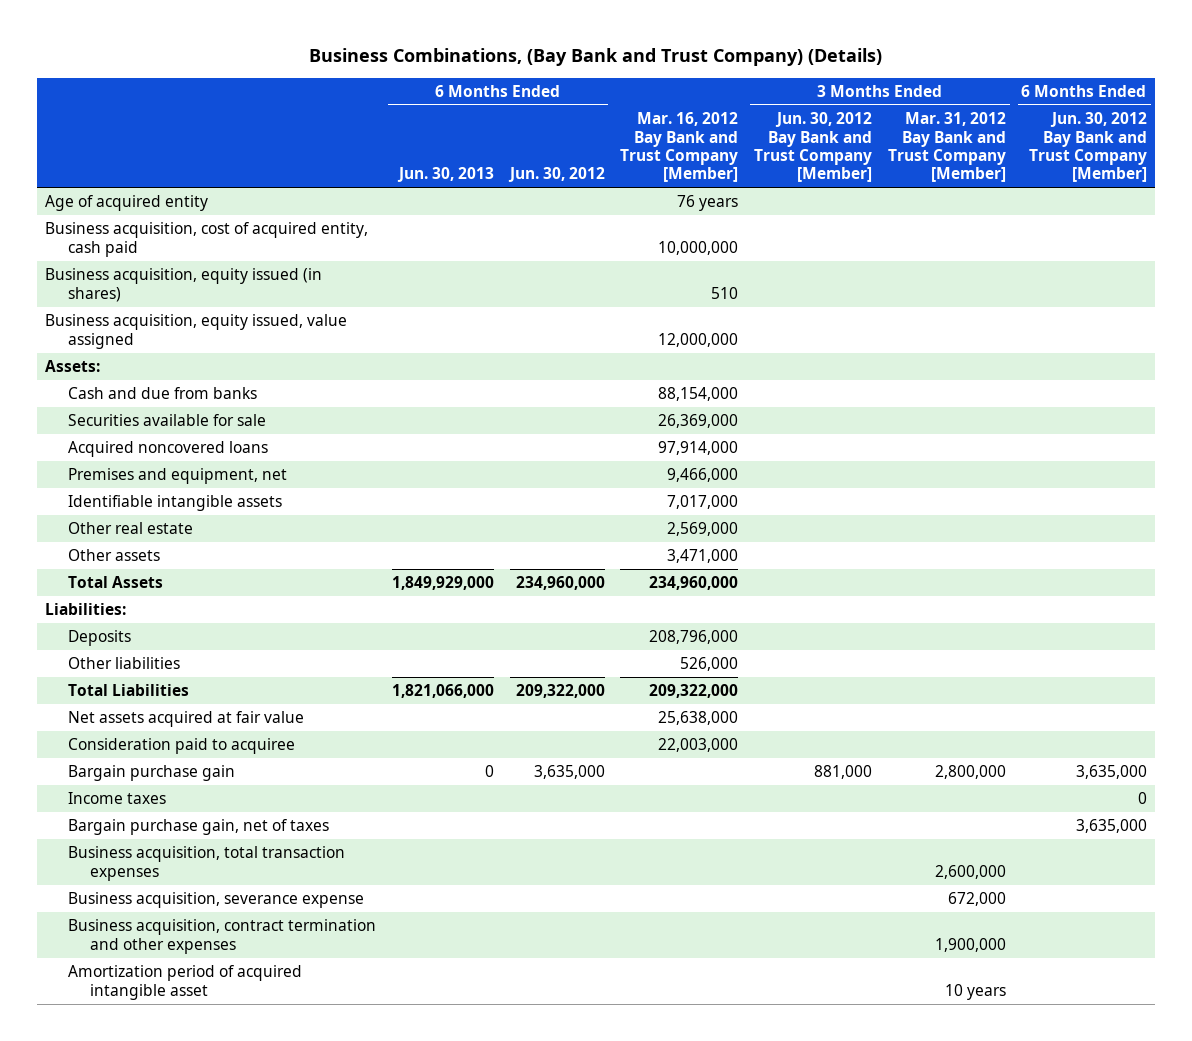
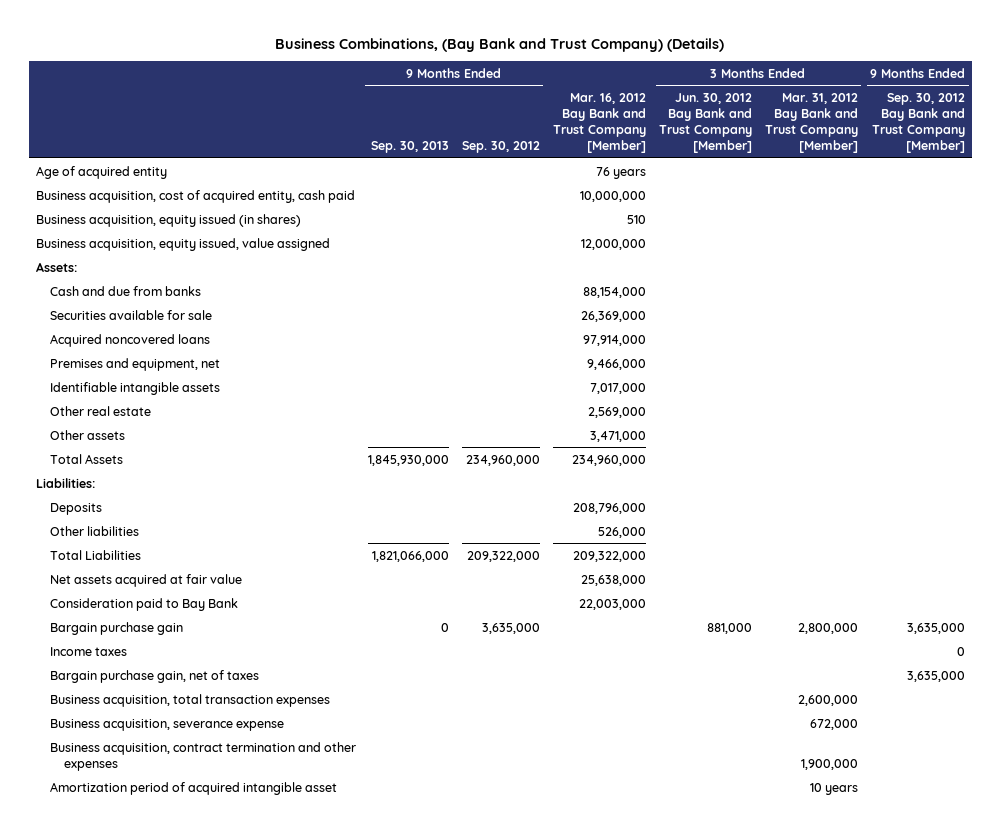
- | 6 Months Ended Jun. 30, 2013 | 6 Months Ended Jun. 30, 2012 | Mar. 16, 2012 Bay Bank and Trust Company [Member] | 3 Months Ended Jun. 30, 2012 Bay Bank and Trust Company [Member] | 3 Months Ended Mar. 31, 2012 Bay Bank and Trust Company [Member] | 6 Months Ended Jun. 30, 2012 Bay Bank and Trust Company [Member]
+ | 9 Months Ended Sep. 30, 2013 | 9 Months Ended Sep. 30, 2012 | Mar. 16, 2012 Bay Bank and Trust Company [Member] | 3 Months Ended Jun. 30, 2012 Bay Bank and Trust Company [Member] | 3 Months Ended Mar. 31, 2012 Bay Bank and Trust Company [Member] | 9 Months Ended Sep. 30, 2012 Bay Bank and Trust Company [Member]
- Consideration paid to acquiree | | | 22,003,000 | | |
+ Consideration paid to Bay Bank | | | 22,003,000 | | |

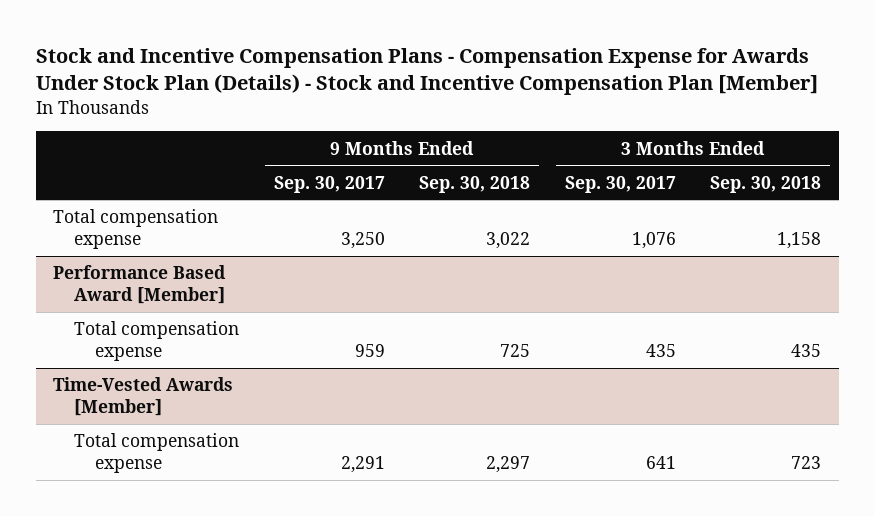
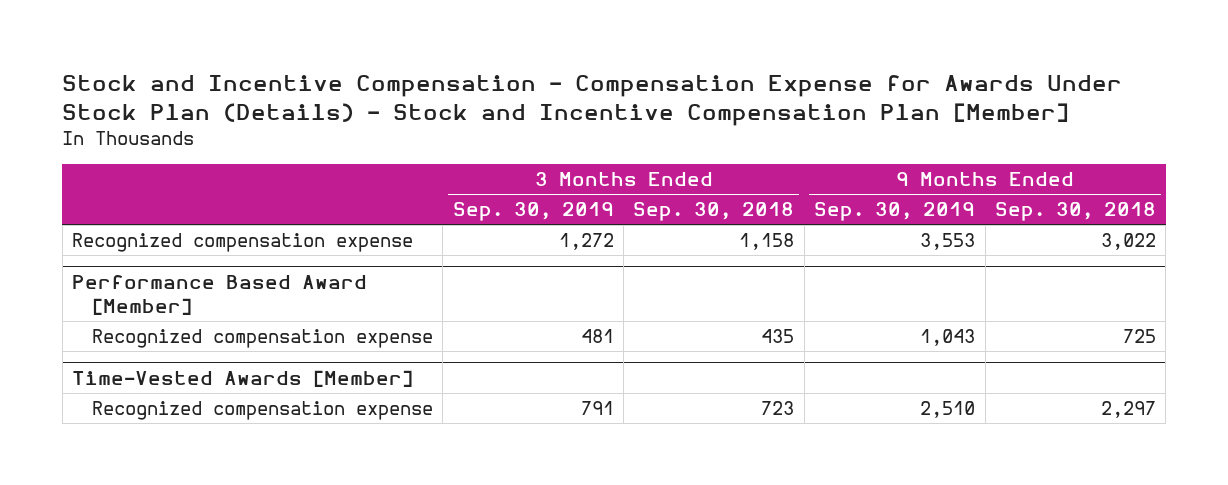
- Stock and Incentive Compensation Plans - Compensation Expense for Awards Under Stock Plan (Details) - Stock and Incentive Compensation Plan [Member]
+ Stock and Incentive Compensation - Compensation Expense for Awards Under Stock Plan (Details) - Stock and Incentive Compensation Plan [Member]
- | 9 Months Ended Sep. 30, 2017 | 9 Months Ended Sep. 30, 2018 | 3 Months Ended Sep. 30, 2017 | 3 Months Ended Sep. 30, 2018
+ | 3 Months Ended Sep. 30, 2019 | 3 Months Ended Sep. 30, 2018 | 9 Months Ended Sep. 30, 2019 | 9 Months Ended Sep. 30, 2018
- Total compensation expense | 3,250 | 3,022 | 1,076 | 1,158
+ Recognized compensation expense | 1,272 | 1,158 | 3,553 | 3,022
@ Performance Based Award [Member]
- Total compensation expense | 959 | 725 | 435 | 435
+ Recognized compensation expense | 481 | 435 | 1,043 | 725
@ Time-Vested Awards [Member]
- Total compensation expense | 2,291 | 2,297 | 641 | 723
+ Recognized compensation expense | 791 | 723 | 2,510 | 2,297

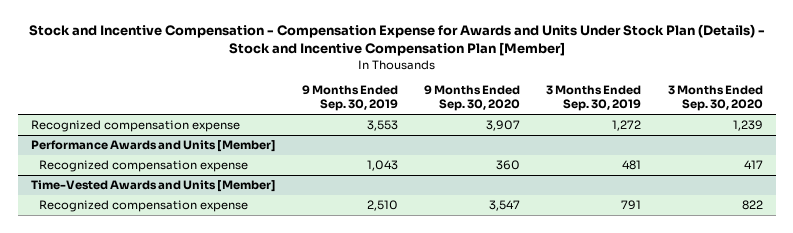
- Stock and Incentive Compensation - Compensation Expense for Awards Under Stock Plan (Details) - Stock and Incentive Compensation Plan [Member]
+ Stock and Incentive Compensation - Compensation Expense for Awards and Units Under Stock Plan (Details) - Stock and Incentive Compensation Plan [Member]
- | 3 Months Ended Sep. 30, 2019 | 3 Months Ended Sep. 30, 2018 | 9 Months Ended Sep. 30, 2019 | 9 Months Ended Sep. 30, 2018
+ | 9 Months Ended Sep. 30, 2019 | 9 Months Ended Sep. 30, 2020 | 3 Months Ended Sep. 30, 2019 | 3 Months Ended Sep. 30, 2020
- Performance Based Award [Member]
+ Performance Awards and Units [Member]
- Time-Vested Awards [Member]
+ Time-Vested Awards and Units [Member]

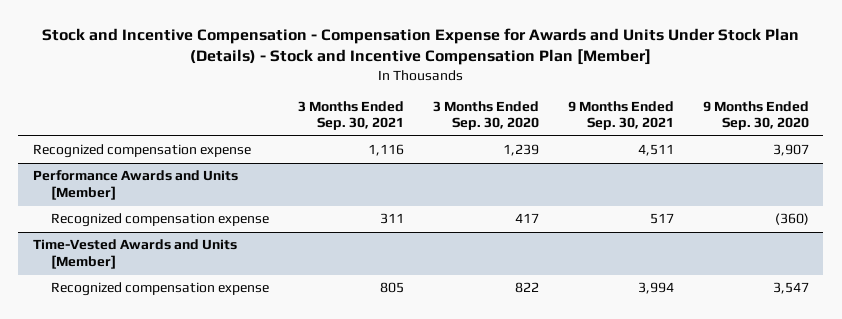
- | 9 Months Ended Sep. 30, 2019 | 9 Months Ended Sep. 30, 2020 | 3 Months Ended Sep. 30, 2019 | 3 Months Ended Sep. 30, 2020
+ | 3 Months Ended Sep. 30, 2021 | 3 Months Ended Sep. 30, 2020 | 9 Months Ended Sep. 30, 2021 | 9 Months Ended Sep. 30, 2020
@ Performance Awards and Units [Member]
- Recognized compensation expense | 1,043 | 360 | 481 | 417
+ Recognized compensation expense | 311 | 417 | 517 | (360)

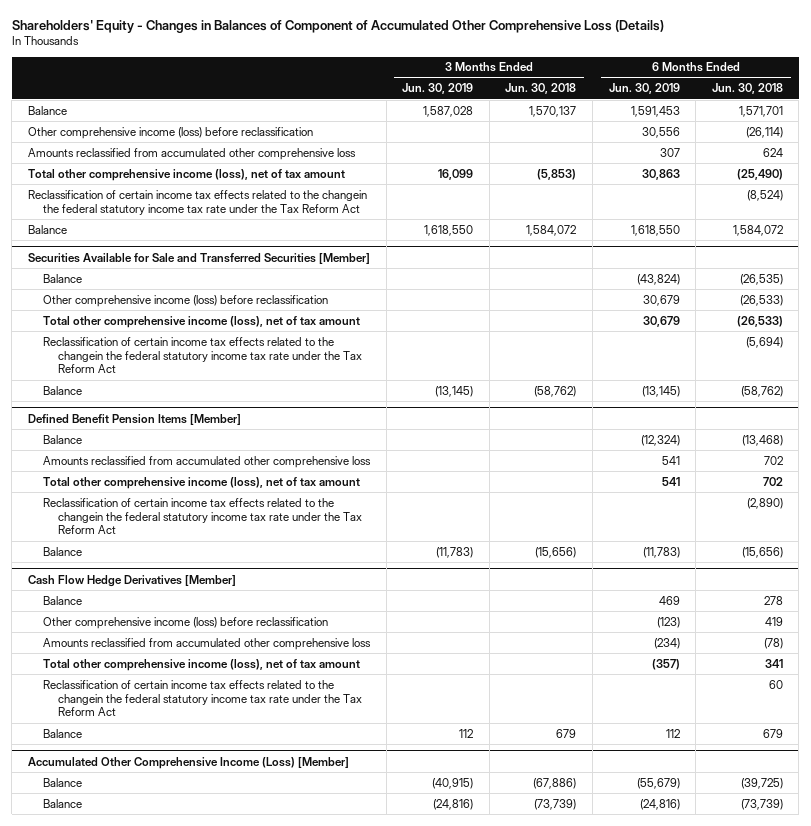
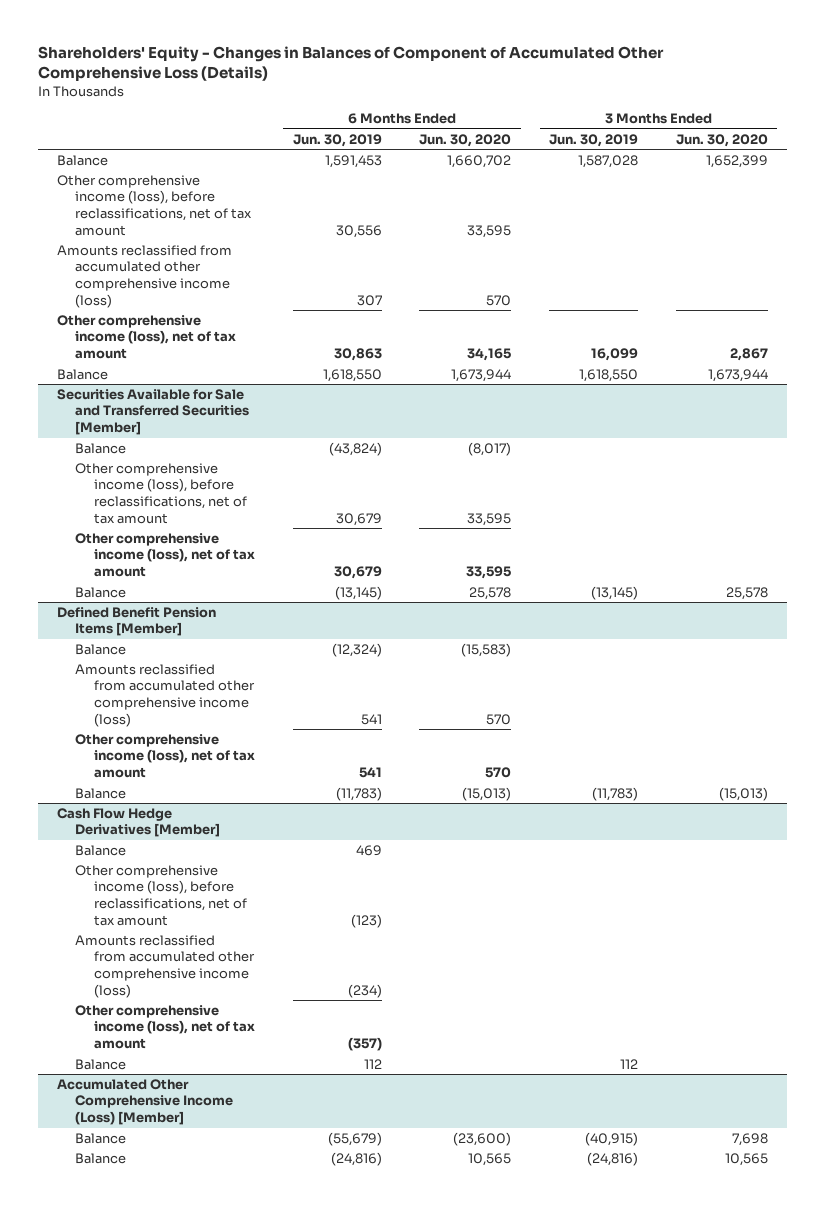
- | 3 Months Ended Jun. 30, 2019 | 3 Months Ended Jun. 30, 2018 | 6 Months Ended Jun. 30, 2019 | 6 Months Ended Jun. 30, 2018
+ | 6 Months Ended Jun. 30, 2019 | 6 Months Ended Jun. 30, 2020 | 3 Months Ended Jun. 30, 2019 | 3 Months Ended Jun. 30, 2020
- Other comprehensive income (loss) before reclassification | | | 30,556 | (26,114)
- Amounts reclassified from accumulated other comprehensive loss | | | 307 | 624
- Total other comprehensive income (loss), net of tax amount | 16,099 | (5,853) | 30,863 | (25,490)
- Reclassification of certain income tax effects related to the changein the federal statutory income tax rate under the Tax Reform Act | | | | (8,524)
+ Other comprehensive income (loss), before reclassifications, net of tax amount | 30,556 | 33,595 | |
+ Amounts reclassified from accumulated other comprehensive income (loss) | 307 | 570 | |
+ Other comprehensive income (loss), net of tax amount | 30,863 | 34,165 | 16,099 | 2,867
@ Securities Available for Sale and Transferred Securities [Member]
- Other comprehensive income (loss) before reclassification | | | 30,679 | (26,533)
- Total other comprehensive income (loss), net of tax amount | | | 30,679 | (26,533)
- Reclassification of certain income tax effects related to the changein the federal statutory income tax rate under the Tax Reform Act | | | | (5,694)
+ Other comprehensive income (loss), before reclassifications, net of tax amount | 30,679 | 33,595 | |
+ Other comprehensive income (loss), net of tax amount | 30,679 | 33,595 | |
@ Defined Benefit Pension Items [Member]
- Amounts reclassified from accumulated other comprehensive loss | | | 541 | 702
- Total other comprehensive income (loss), net of tax amount | | | 541 | 702
- Reclassification of certain income tax effects related to the changein the federal statutory income tax rate under the Tax Reform Act | | | | (2,890)
+ Amounts reclassified from accumulated other comprehensive income (loss) | 541 | 570 | |
+ Other comprehensive income (loss), net of tax amount | 541 | 570 | |
@ Cash Flow Hedge Derivatives [Member]
- Other comprehensive income (loss) before reclassification | | | (123) | 419
- Amounts reclassified from accumulated other comprehensive loss | | | (234) | (78)
- Total other comprehensive income (loss), net of tax amount | | | (357) | 341
- Reclassification of certain income tax effects related to the changein the federal statutory income tax rate under the Tax Reform Act | | | | 60
+ Other comprehensive income (loss), before reclassifications, net of tax amount | (123) | | |
+ Amounts reclassified from accumulated other comprehensive income (loss) | (234) | | |
+ Other comprehensive income (loss), net of tax amount | (357) | | |

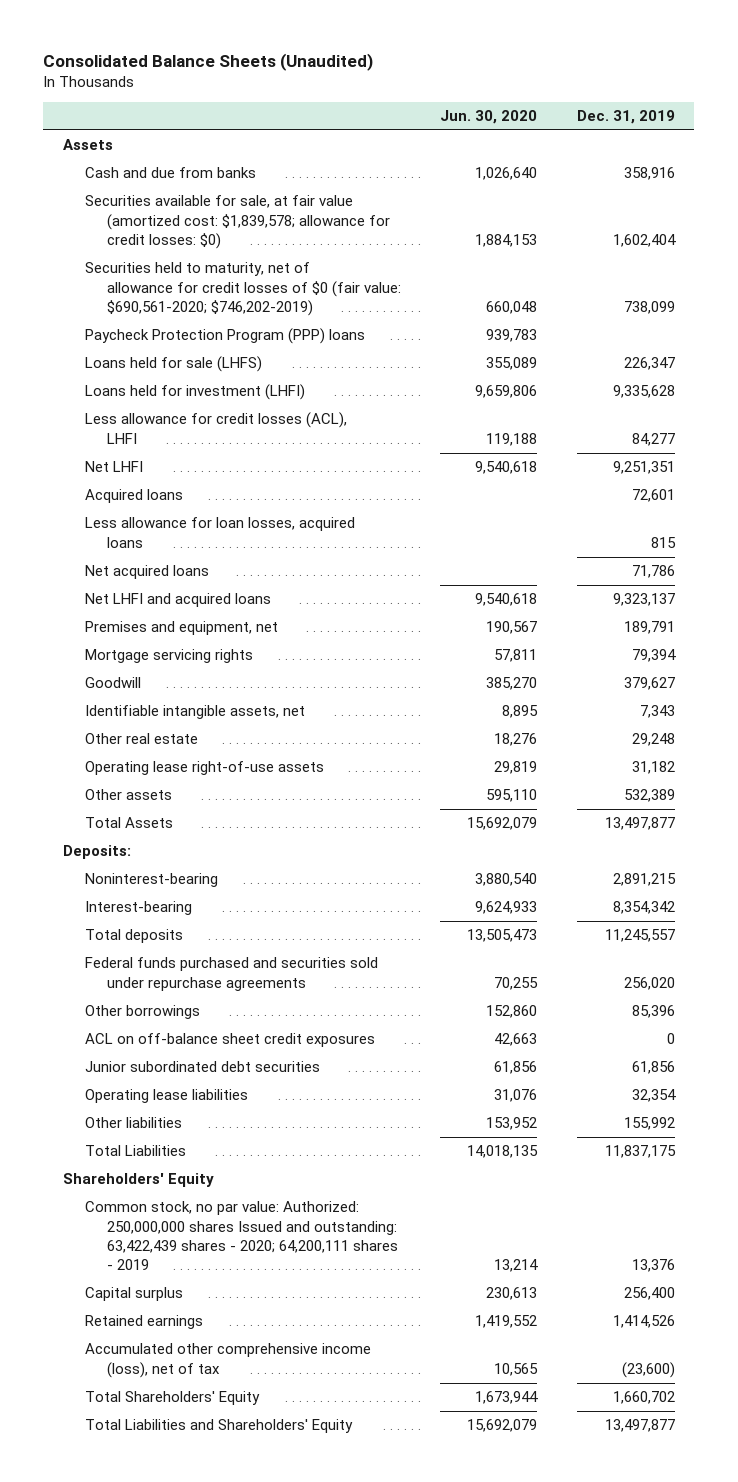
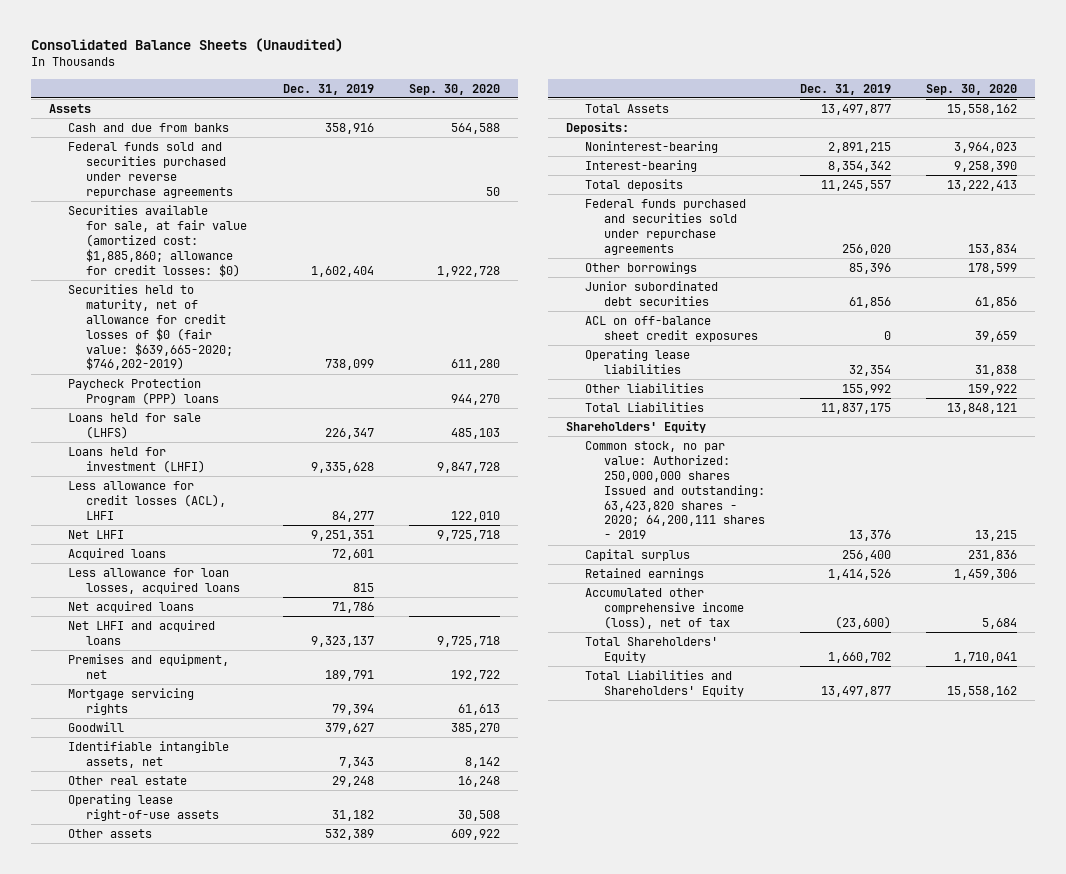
- | Jun. 30, 2020 | Dec. 31, 2019
+ | Dec. 31, 2019 | Sep. 30, 2020
- Securities available for sale, at fair value (amortized cost: $1,839,578; allowance for credit losses: $0) | 1,884,153 | 1,602,404
- Securities held to maturity, net of allowance for credit losses of $0 (fair value: $690,561-2020; $746,202-2019) | 660,048 | 738,099
+ Federal funds sold and securities purchased under reverse repurchase agreements | | 50
+ Securities available for sale, at fair value (amortized cost: $1,885,860; allowance for credit losses: $0) | 1,602,404 | 1,922,728
+ Securities held to maturity, net of allowance for credit losses of $0 (fair value: $639,665-2020; $746,202-2019) | 738,099 | 611,280
moved down: ACL on off-balance sheet credit exposures | 0 | 39,659
- Common stock, no par value: Authorized: 250,000,000 shares Issued and outstanding: 63,422,439 shares - 2020; 64,200,111 shares - 2019 | 13,214 | 13,376
+ Common stock, no par value: Authorized: 250,000,000 shares Issued and outstanding: 63,423,820 shares - 2020; 64,200,111 shares - 2019 | 13,376 | 13,215

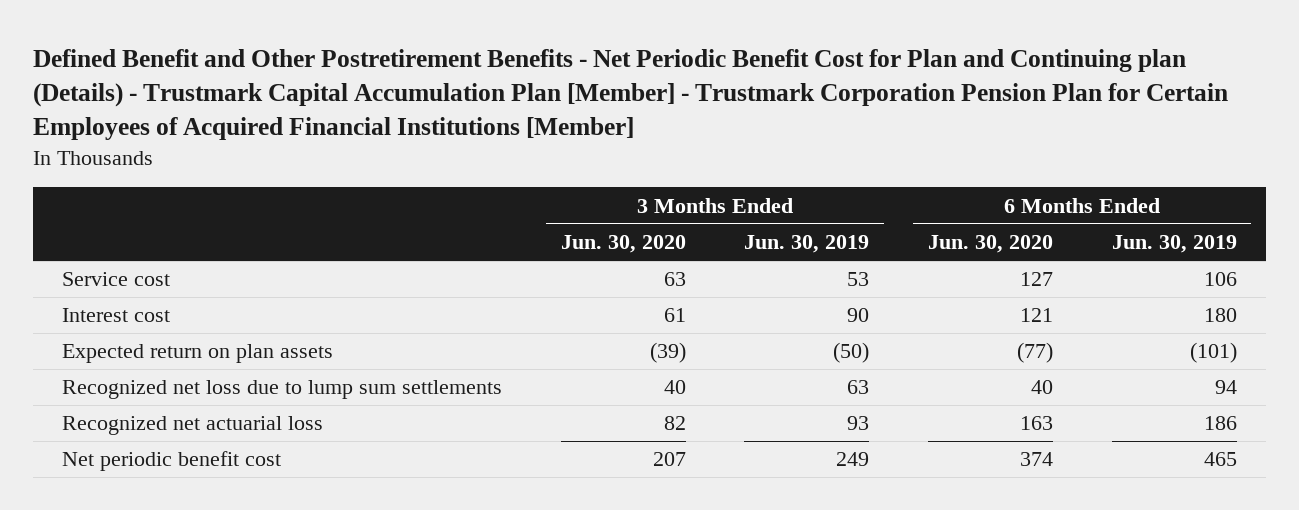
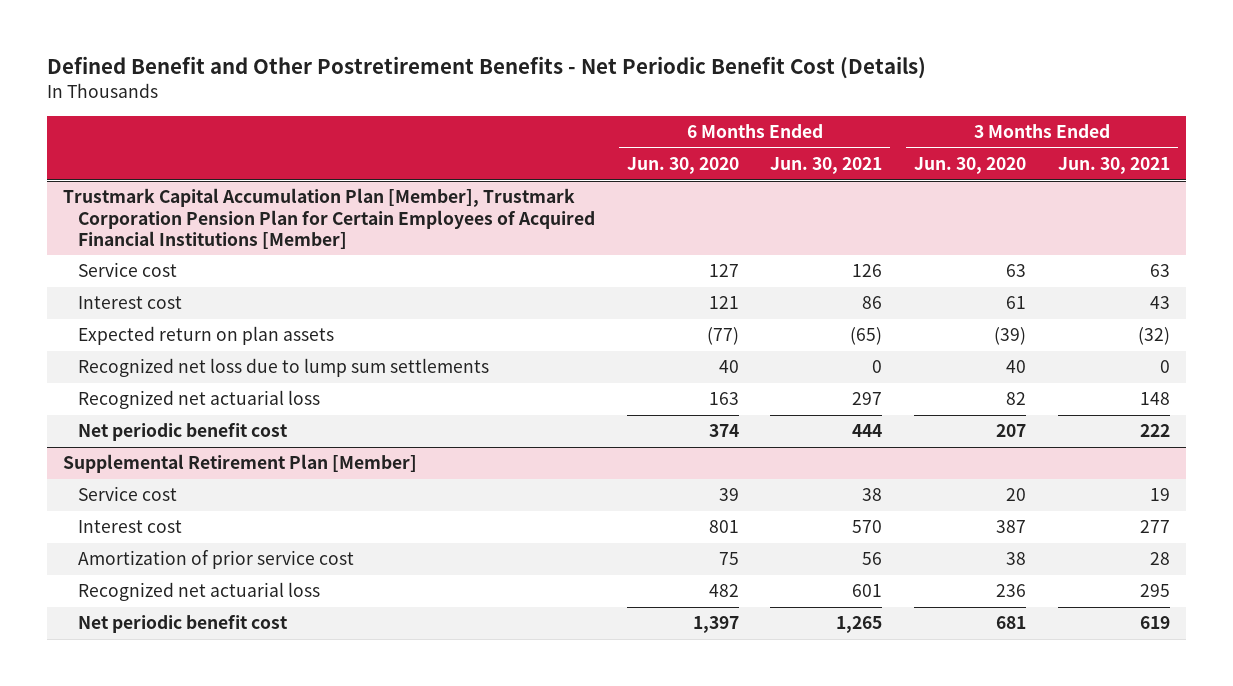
- Defined Benefit and Other Postretirement Benefits - Net Periodic Benefit Cost for Plan and Continuing plan (Details) - Trustmark Capital Accumulation Plan [Member] - Trustmark Corporation Pension Plan for Certain Employees of Acquired Financial Institutions [Member]
+ Defined Benefit and Other Postretirement Benefits - Net Periodic Benefit Cost (Details)
- | 3 Months Ended Jun. 30, 2020 | 3 Months Ended Jun. 30, 2019 | 6 Months Ended Jun. 30, 2020 | 6 Months Ended Jun. 30, 2019
+ | 6 Months Ended Jun. 30, 2020 | 6 Months Ended Jun. 30, 2021 | 3 Months Ended Jun. 30, 2020 | 3 Months Ended Jun. 30, 2021
+ Trustmark Capital Accumulation Plan [Member], Trustmark Corporation Pension Plan for Certain Employees of Acquired Financial Institutions [Member]
+ Supplemental Retirement Plan [Member]
+ Service cost | 39 | 38 | 20 | 19
+ Interest cost | 801 | 570 | 387 | 277
+ Amortization of prior service cost | 75 | 56 | 38 | 28
+ Recognized net actuarial loss | 482 | 601 | 236 | 295
+ Net periodic benefit cost | 1,397 | 1,265 | 681 | 619

